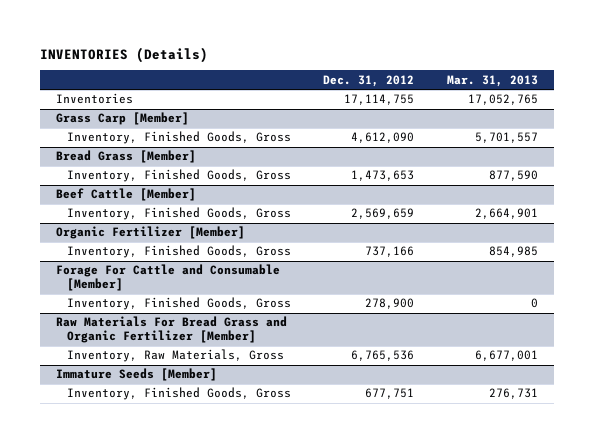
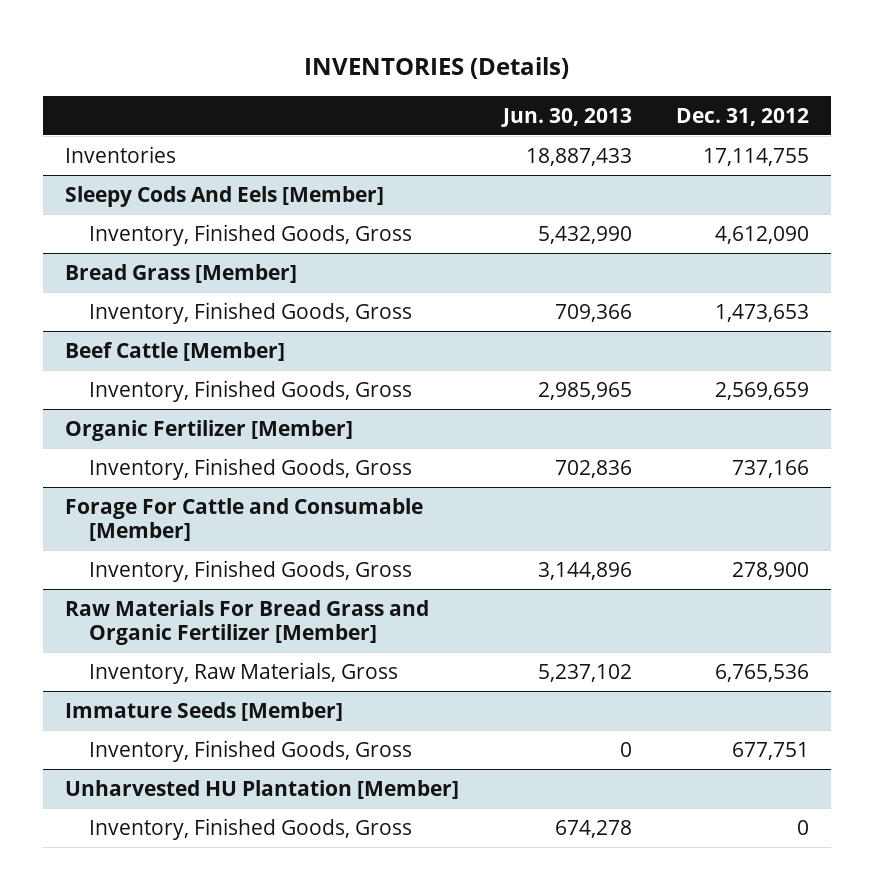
- | Dec. 31, 2012 | Mar. 31, 2013
+ | Jun. 30, 2013 | Dec. 31, 2012
- Grass Carp [Member]
+ Sleepy Cods And Eels [Member]
+ Unharvested HU Plantation [Member]
+ Inventory, Finished Goods, Gross | 674,278 | 0

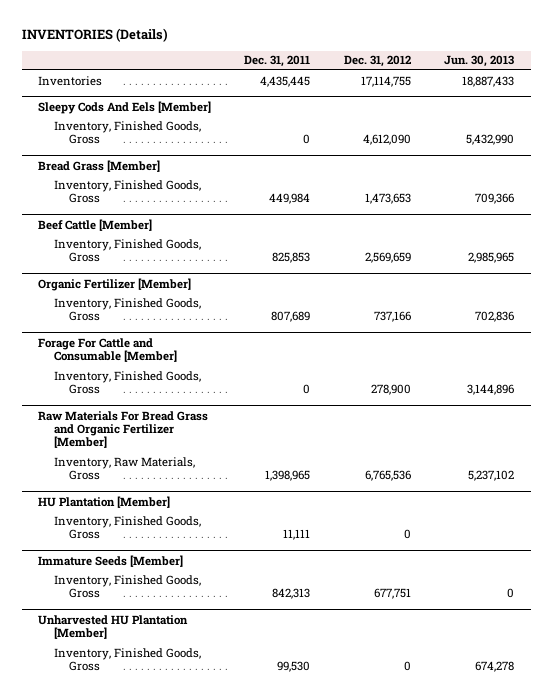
- | Jun. 30, 2013 | Dec. 31, 2012
+ | Dec. 31, 2011 | Dec. 31, 2012 | Jun. 30, 2013
+ HU Plantation [Member]
+ Inventory, Finished Goods, Gross | 11,111 | 0 |

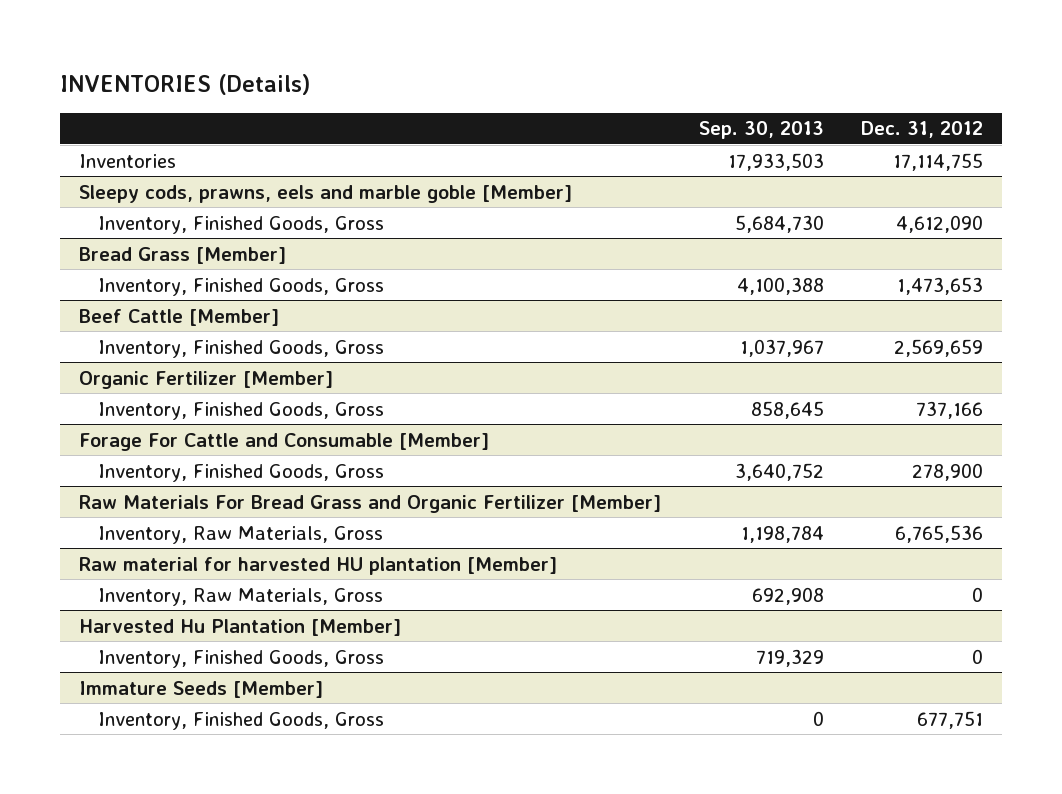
- | Dec. 31, 2011 | Dec. 31, 2012 | Jun. 30, 2013
+ | Sep. 30, 2013 | Dec. 31, 2012
- Sleepy Cods And Eels [Member]
+ Sleepy cods, prawns, eels and marble goble [Member]
- HU Plantation [Member]
+ Raw material for harvested HU plantation [Member]
+ Inventory, Raw Materials, Gross | 692,908 | 0
+ Harvested Hu Plantation [Member]
- Unharvested HU Plantation [Member]
- Inventory, Finished Goods, Gross | 99,530 | 0 | 674,278

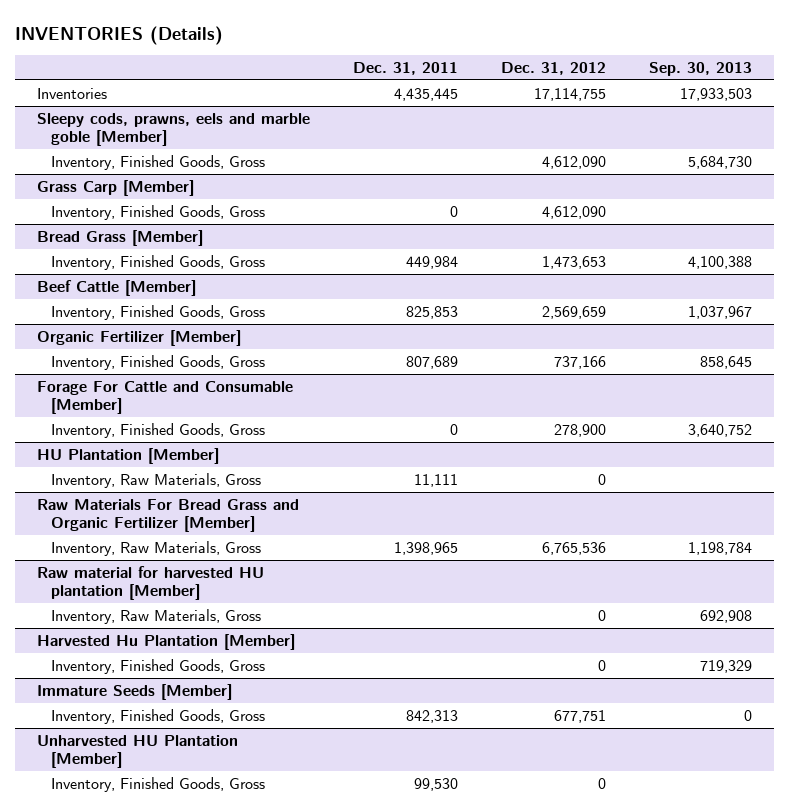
- | Sep. 30, 2013 | Dec. 31, 2012
+ | Dec. 31, 2011 | Dec. 31, 2012 | Sep. 30, 2013
+ Grass Carp [Member]
+ Inventory, Finished Goods, Gross | 0 | 4,612,090 |
+ HU Plantation [Member]
+ Inventory, Raw Materials, Gross | 11,111 | 0 |
+ Unharvested HU Plantation [Member]
+ Inventory, Finished Goods, Gross | 99,530 | 0 |

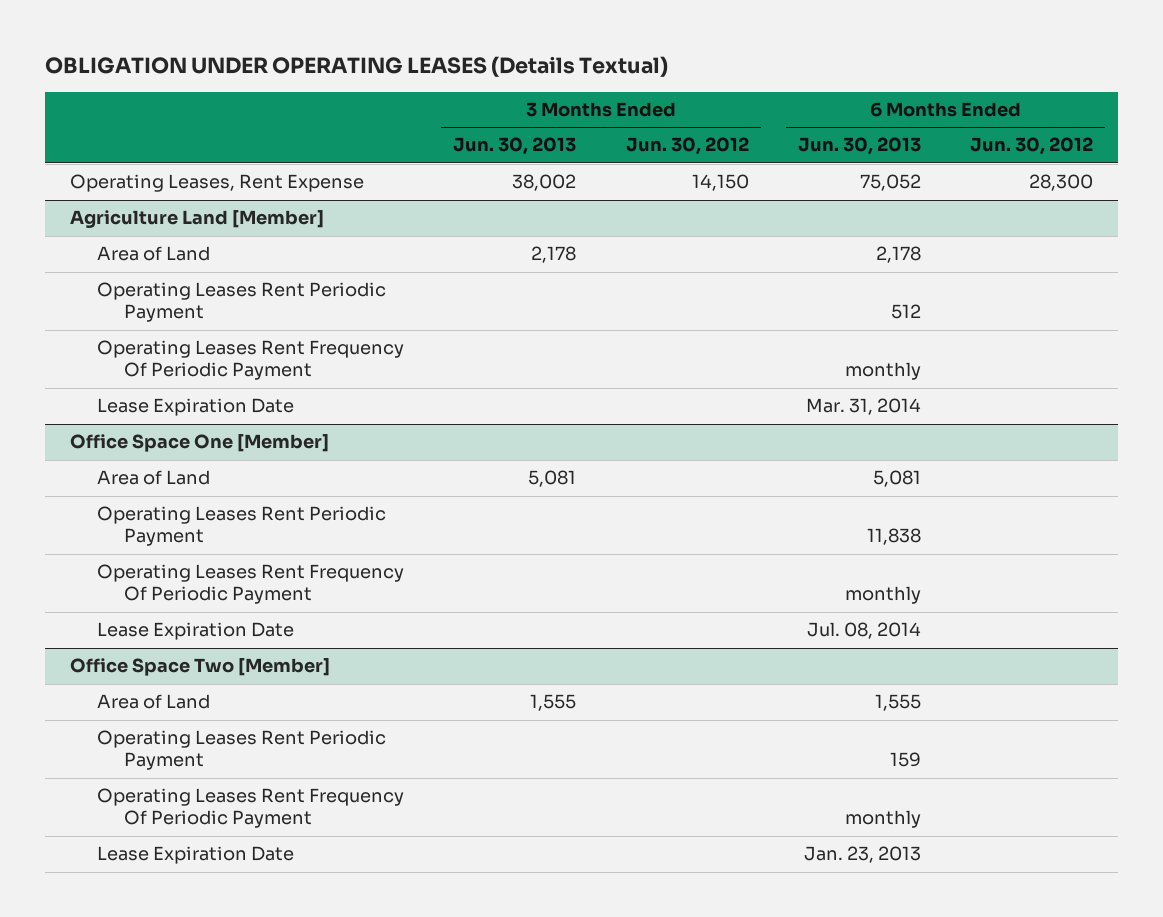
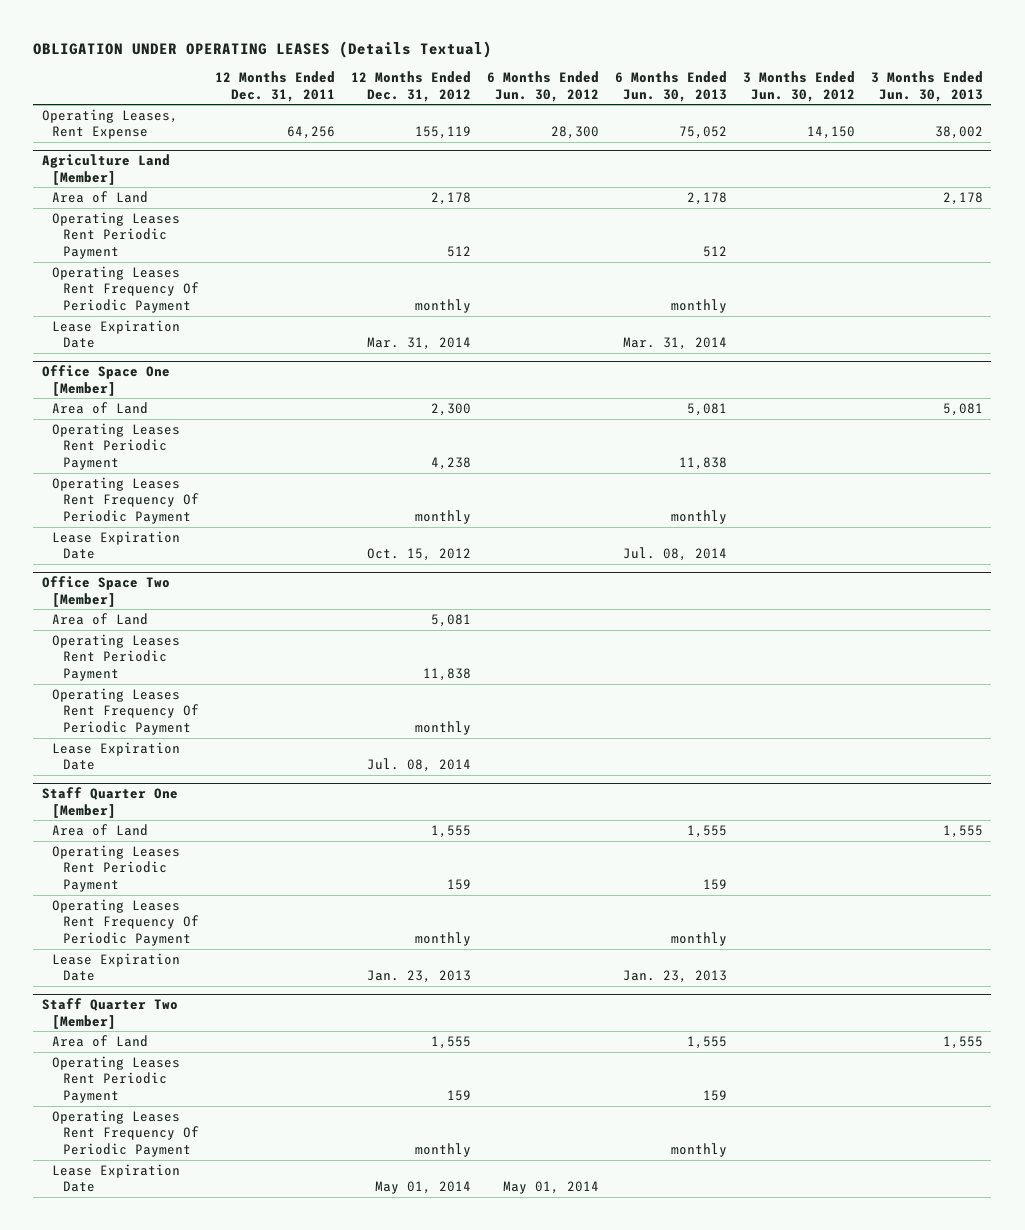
- | 3 Months Ended Jun. 30, 2013 | 3 Months Ended Jun. 30, 2012 | 6 Months Ended Jun. 30, 2013 | 6 Months Ended Jun. 30, 2012
+ | 12 Months Ended Dec. 31, 2011 | 12 Months Ended Dec. 31, 2012 | 6 Months Ended Jun. 30, 2012 | 6 Months Ended Jun. 30, 2013 | 3 Months Ended Jun. 30, 2012 | 3 Months Ended Jun. 30, 2013
@ Office Space Two [Member]
+ Area of Land | | 5,081 | | | |
+ Operating Leases Rent Periodic Payment | | 11,838 | | | |
+ Operating Leases Rent Frequency Of Periodic Payment | | monthly | | | |
+ Lease Expiration Date | | Jul. 08, 2014 | | | |
+ Staff Quarter One [Member]
+ Staff Quarter Two [Member]
+ Area of Land | | 1,555 | | 1,555 | | 1,555
+ Operating Leases Rent Periodic Payment | | 159 | | 159 | |
+ Operating Leases Rent Frequency Of Periodic Payment | | monthly | | monthly | |
+ Lease Expiration Date | | May 01, 2014 | May 01, 2014 | | |

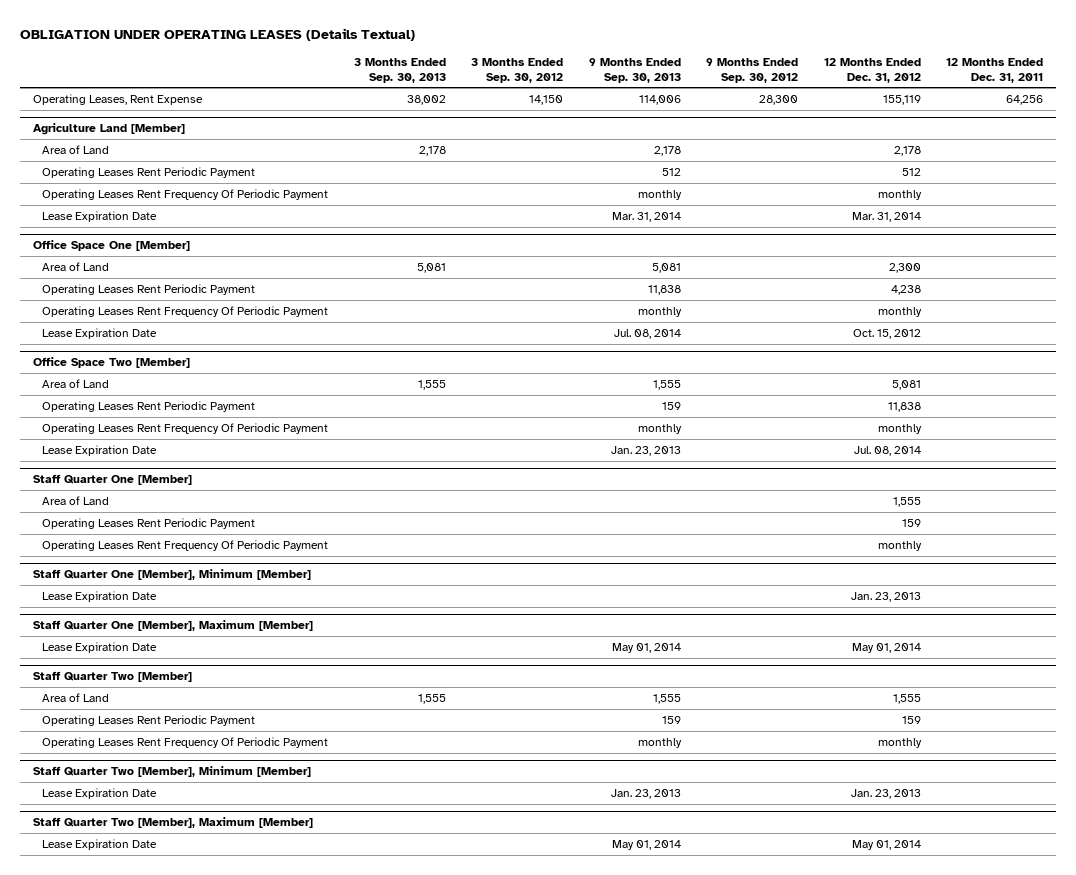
- | 12 Months Ended Dec. 31, 2011 | 12 Months Ended Dec. 31, 2012 | 6 Months Ended Jun. 30, 2012 | 6 Months Ended Jun. 30, 2013 | 3 Months Ended Jun. 30, 2012 | 3 Months Ended Jun. 30, 2013
+ | 3 Months Ended Sep. 30, 2013 | 3 Months Ended Sep. 30, 2012 | 9 Months Ended Sep. 30, 2013 | 9 Months Ended Sep. 30, 2012 | 12 Months Ended Dec. 31, 2012 | 12 Months Ended Dec. 31, 2011
+ Staff Quarter One [Member], Minimum [Member]
+ Staff Quarter One [Member], Maximum [Member]
+ Lease Expiration Date | | | May 01, 2014 | | May 01, 2014 |
+ Staff Quarter Two [Member], Minimum [Member]
+ Lease Expiration Date | | | Jan. 23, 2013 | | Jan. 23, 2013 |
+ Staff Quarter Two [Member], Maximum [Member]

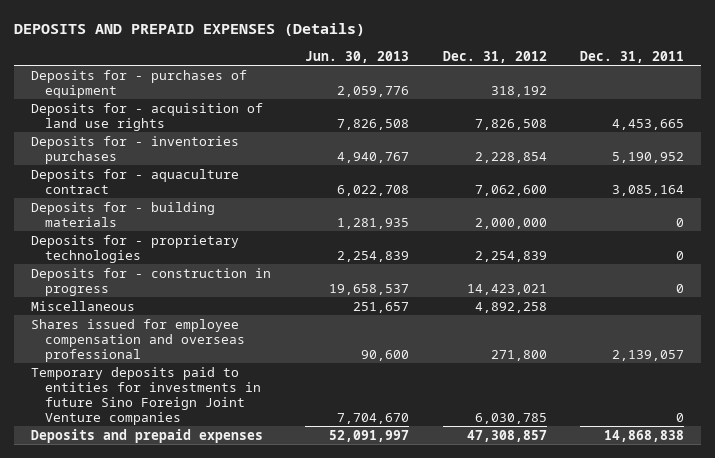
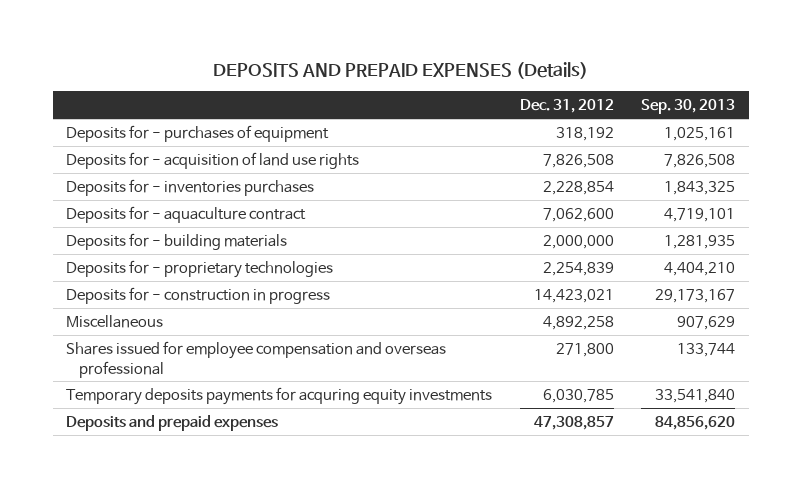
- | Jun. 30, 2013 | Dec. 31, 2012 | Dec. 31, 2011
+ | Dec. 31, 2012 | Sep. 30, 2013
- Temporary deposits paid to entities for investments in future Sino Foreign Joint Venture companies | 7,704,670 | 6,030,785 | 0
+ Temporary deposits payments for acquring equity investments | 6,030,785 | 33,541,840

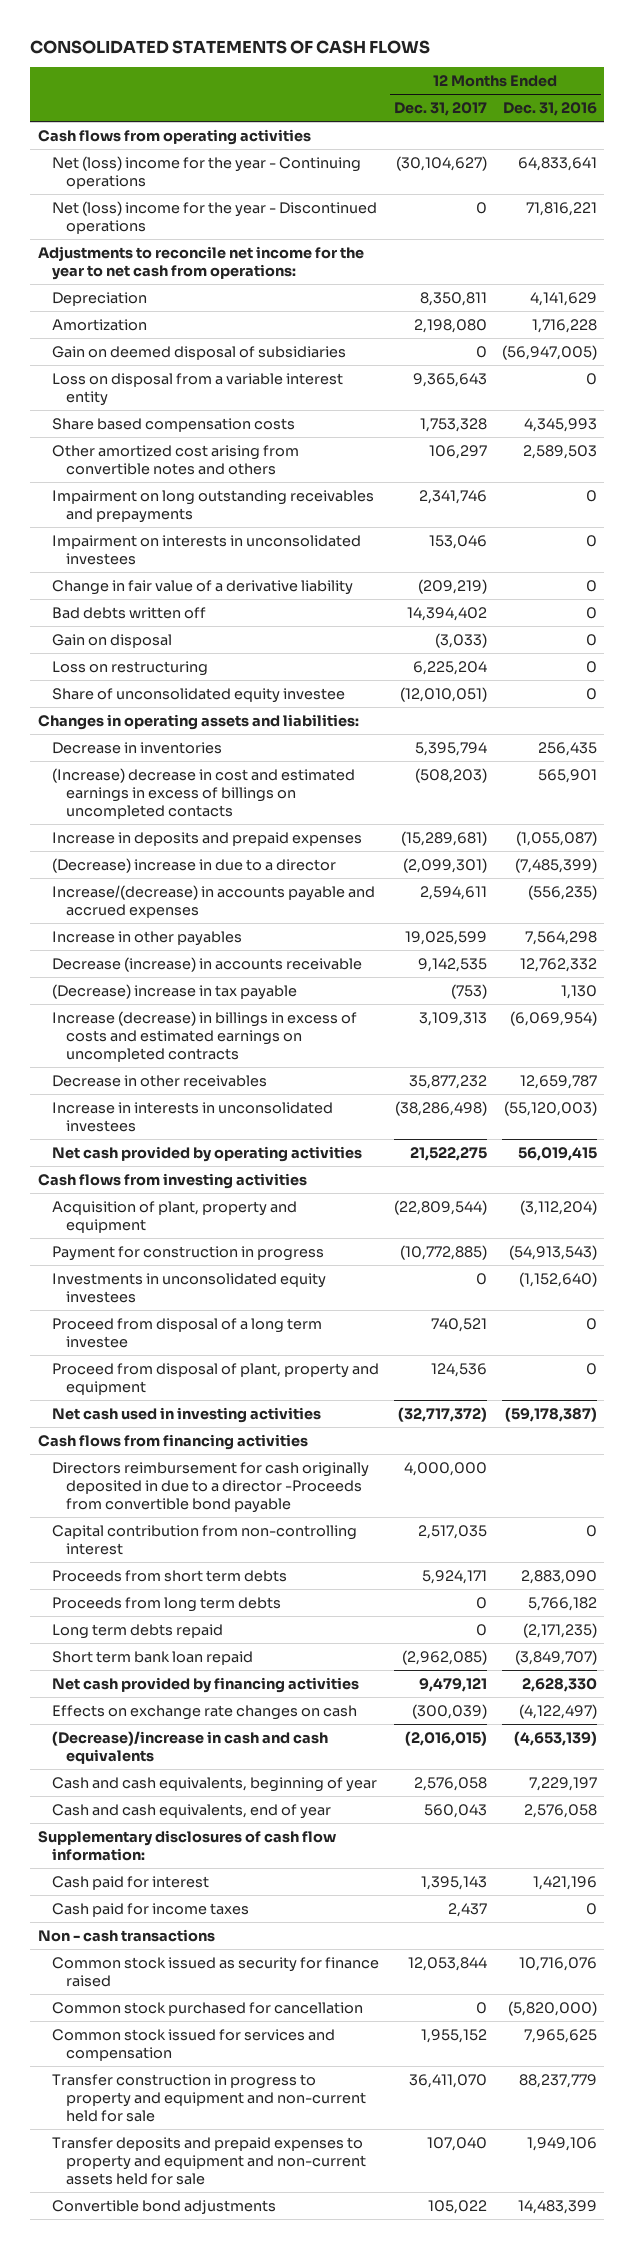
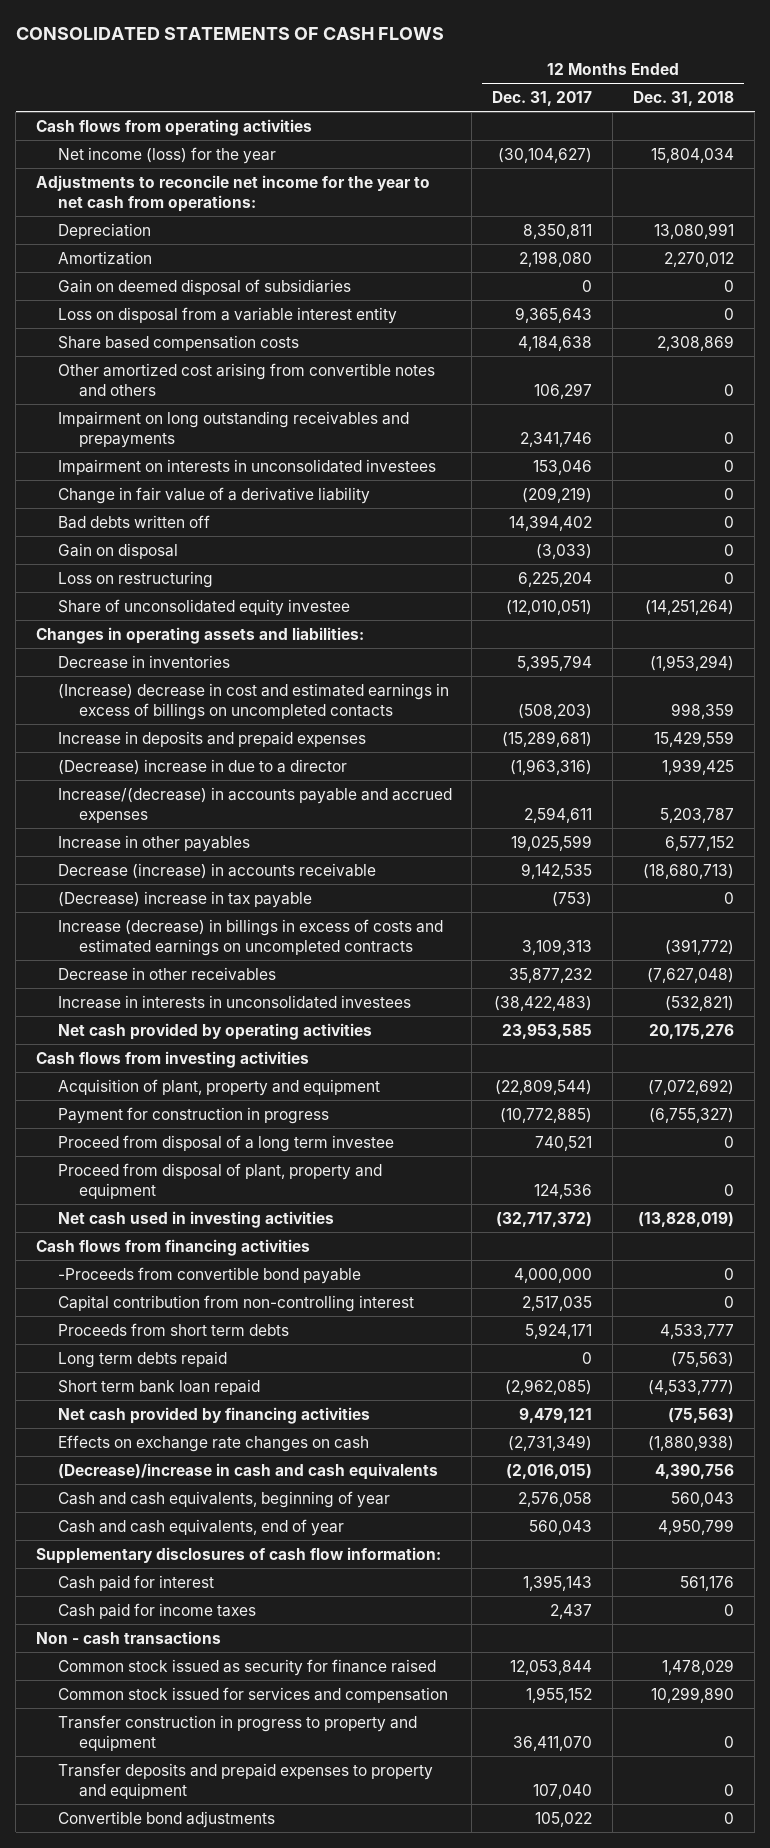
- | 12 Months Ended Dec. 31, 2017 | 12 Months Ended Dec. 31, 2016
+ | 12 Months Ended Dec. 31, 2017 | 12 Months Ended Dec. 31, 2018
- Net (loss) income for the year - Continuing operations | (30,104,627) | 64,833,641
- Net (loss) income for the year - Discontinued operations | 0 | 71,816,221
+ Net income (loss) for the year | (30,104,627) | 15,804,034
- Share based compensation costs | 1,753,328 | 4,345,993
+ Share based compensation costs | 4,184,638 | 2,308,869
- (Decrease) increase in due to a director | (2,099,301) | (7,485,399)
+ (Decrease) increase in due to a director | (1,963,316) | 1,939,425
- Increase in interests in unconsolidated investees | (38,286,498) | (55,120,003)
- Net cash provided by operating activities | 21,522,275 | 56,019,415
+ Increase in interests in unconsolidated investees | (38,422,483) | (532,821)
+ Net cash provided by operating activities | 23,953,585 | 20,175,276
- Investments in unconsolidated equity investees | 0 | (1,152,640)
- Directors reimbursement for cash originally deposited in due to a director -Proceeds from convertible bond payable | 4,000,000 |
+ -Proceeds from convertible bond payable | 4,000,000 | 0
- Proceeds from long term debts | 0 | 5,766,182
- Effects on exchange rate changes on cash | (300,039) | (4,122,497)
+ Effects on exchange rate changes on cash | (2,731,349) | (1,880,938)
- Common stock purchased for cancellation | 0 | (5,820,000)
- Transfer construction in progress to property and equipment and non-current held for sale | 36,411,070 | 88,237,779
- Transfer deposits and prepaid expenses to property and equipment and non-current assets held for sale | 107,040 | 1,949,106
+ Transfer construction in progress to property and equipment | 36,411,070 | 0
+ Transfer deposits and prepaid expenses to property and equipment | 107,040 | 0

